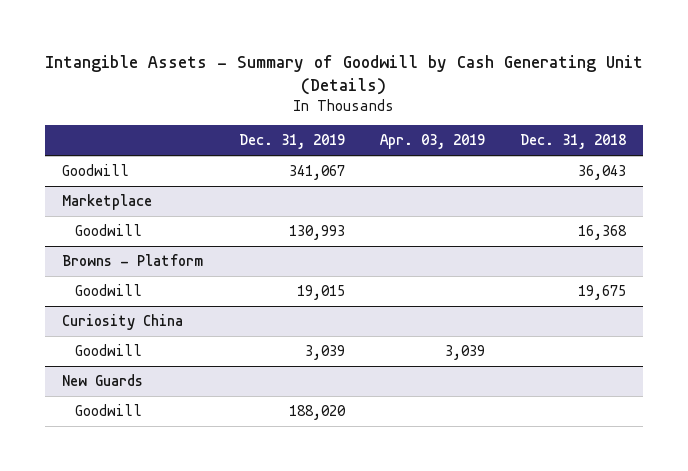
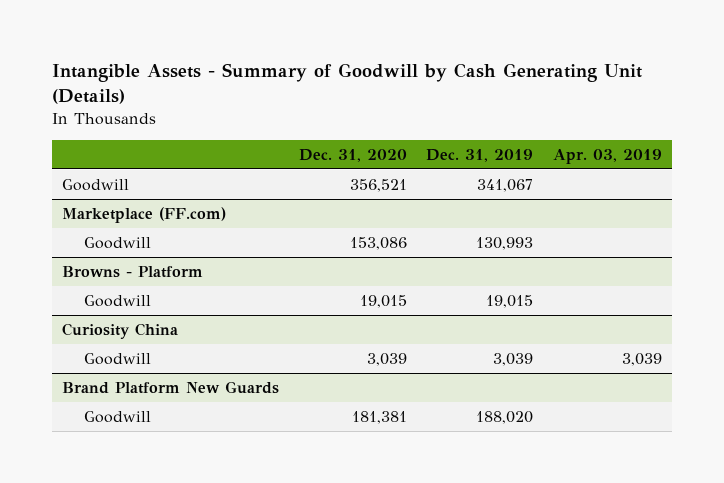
- | Dec. 31, 2019 | Apr. 03, 2019 | Dec. 31, 2018
+ | Dec. 31, 2020 | Dec. 31, 2019 | Apr. 03, 2019
- Marketplace
+ Marketplace (FF.com)
- New Guards
+ Brand Platform New Guards

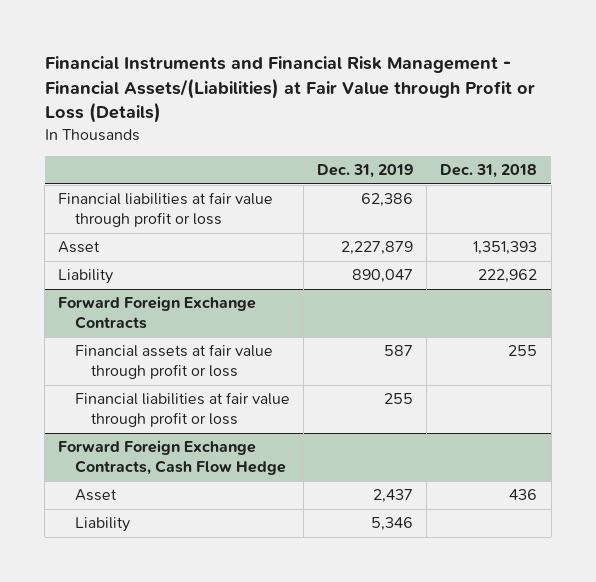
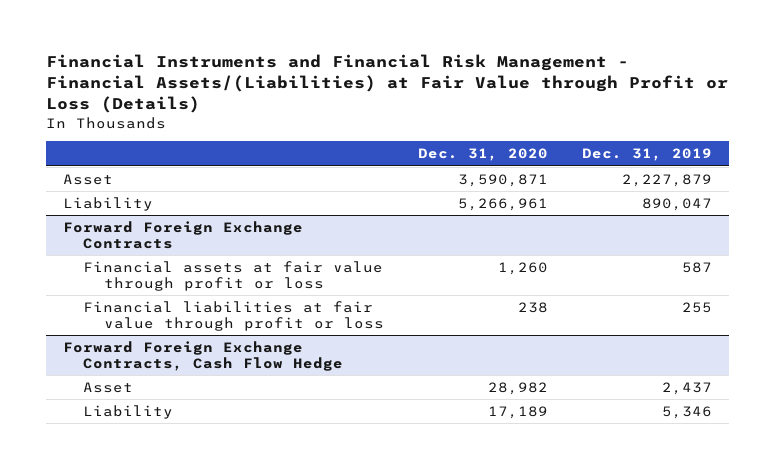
- | Dec. 31, 2019 | Dec. 31, 2018
+ | Dec. 31, 2020 | Dec. 31, 2019
- Financial liabilities at fair value through profit or loss | 62,386 |

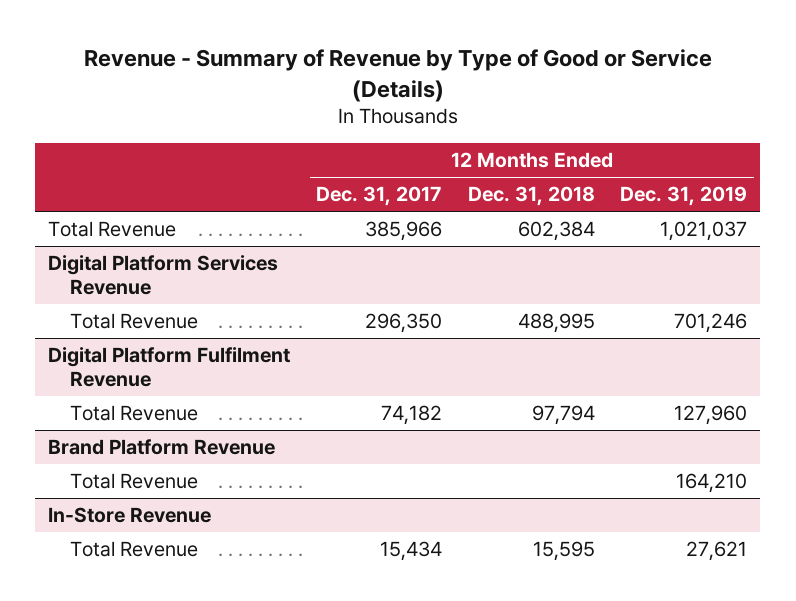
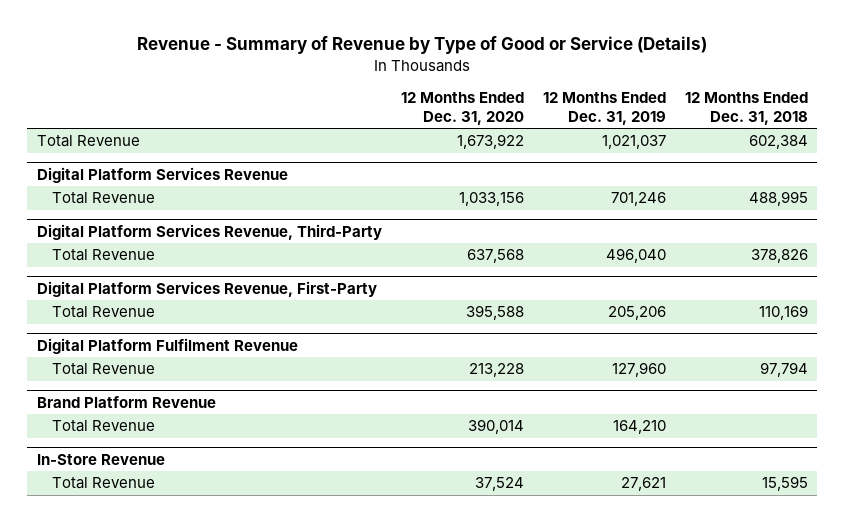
- | 12 Months Ended Dec. 31, 2017 | 12 Months Ended Dec. 31, 2018 | 12 Months Ended Dec. 31, 2019
+ | 12 Months Ended Dec. 31, 2020 | 12 Months Ended Dec. 31, 2019 | 12 Months Ended Dec. 31, 2018
+ Digital Platform Services Revenue, Third-Party
+ Total Revenue | 637,568 | 496,040 | 378,826
+ Digital Platform Services Revenue, First-Party
+ Total Revenue | 395,588 | 205,206 | 110,169

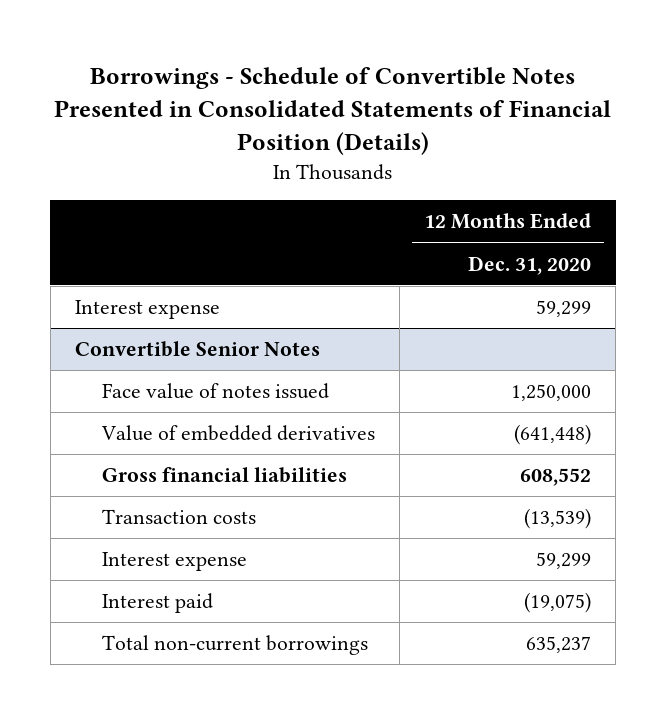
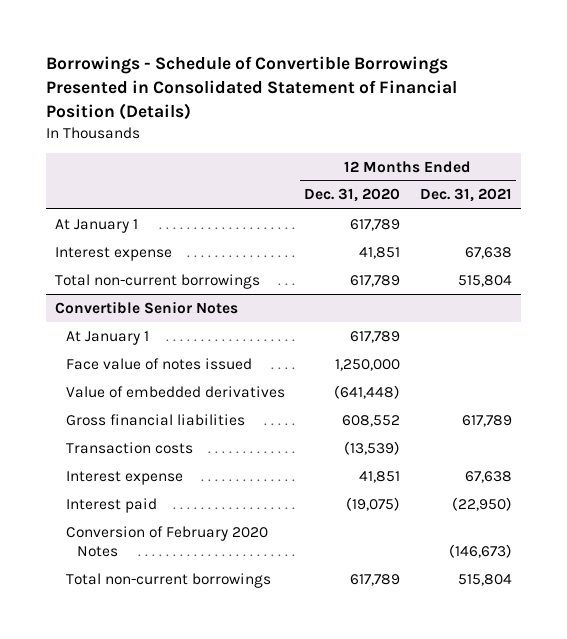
- Borrowings - Schedule of Convertible Notes Presented in Consolidated Statements of Financial Position (Details)
+ Borrowings - Schedule of Convertible Borrowings Presented in Consolidated Statement of Financial Position (Details)
- | 12 Months Ended Dec. 31, 2020
+ | 12 Months Ended Dec. 31, 2020 | 12 Months Ended Dec. 31, 2021
- Interest expense | 59,299
+ At January 1 | 617,789 |
+ Interest expense | 41,851 | 67,638
+ Total non-current borrowings | 617,789 | 515,804
@ Convertible Senior Notes
+ At January 1 | 617,789 |
- Interest expense | 59,299
+ Interest expense | 41,851 | 67,638
- Total non-current borrowings | 635,237
+ Conversion of February 2020 Notes | | (146,673)
+ Total non-current borrowings | 617,789 | 515,804

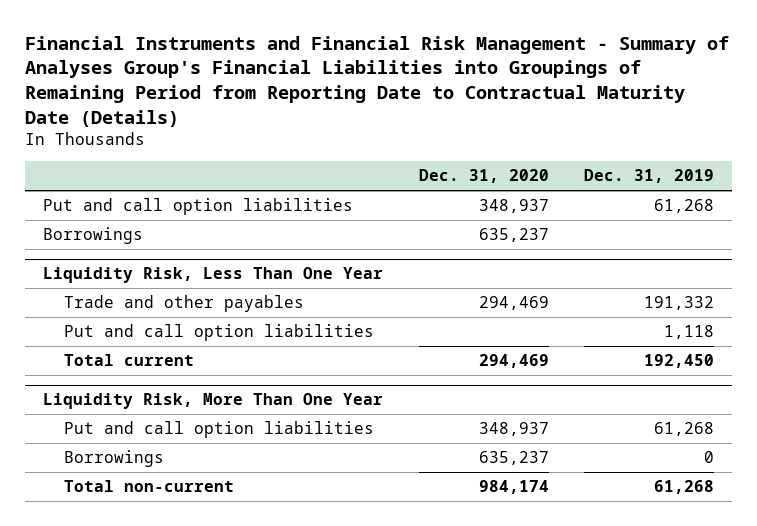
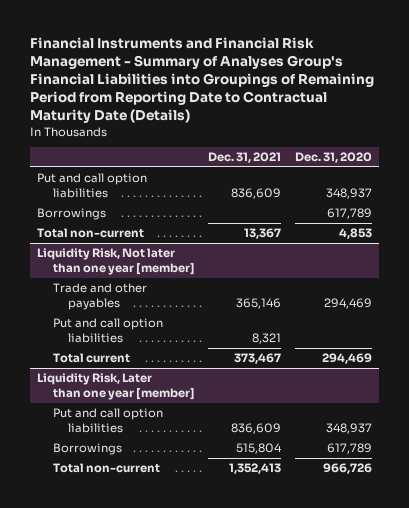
- | Dec. 31, 2020 | Dec. 31, 2019
+ | Dec. 31, 2021 | Dec. 31, 2020
- Borrowings | 635,237 |
- Liquidity Risk, Less Than One Year
+ Borrowings | | 617,789
+ Total non-current | 13,367 | 4,853
+ Liquidity Risk, Not later than one year [member]
- Liquidity Risk, More Than One Year
+ Liquidity Risk, Later than one year [member]
- Borrowings | 635,237 | 0
- Total non-current | 984,174 | 61,268
+ Borrowings | 515,804 | 617,789
+ Total non-current | 1,352,413 | 966,726

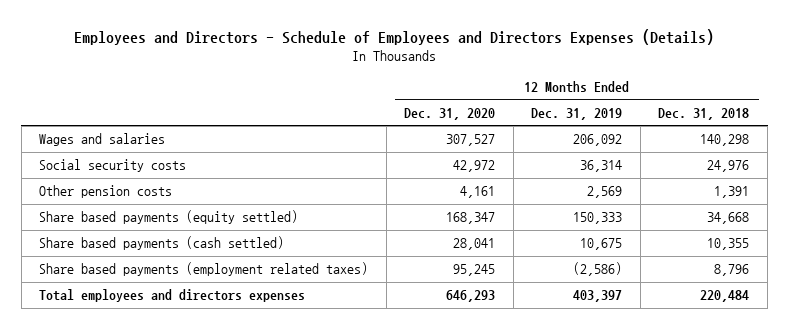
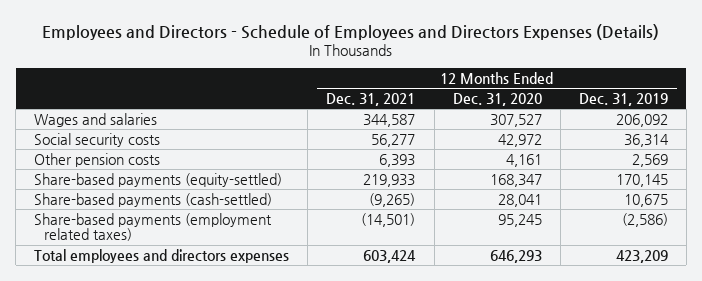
- | 12 Months Ended Dec. 31, 2020 | 12 Months Ended Dec. 31, 2019 | 12 Months Ended Dec. 31, 2018
+ | 12 Months Ended Dec. 31, 2021 | 12 Months Ended Dec. 31, 2020 | 12 Months Ended Dec. 31, 2019
- Share based payments (equity settled) | 168,347 | 150,333 | 34,668
- Share based payments (cash settled) | 28,041 | 10,675 | 10,355
- Share based payments (employment related taxes) | 95,245 | (2,586) | 8,796
- Total employees and directors expenses | 646,293 | 403,397 | 220,484
+ Share-based payments (equity-settled) | 219,933 | 168,347 | 170,145
+ Share-based payments (cash-settled) | (9,265) | 28,041 | 10,675
+ Share-based payments (employment related taxes) | (14,501) | 95,245 | (2,586)
+ Total employees and directors expenses | 603,424 | 646,293 | 423,209

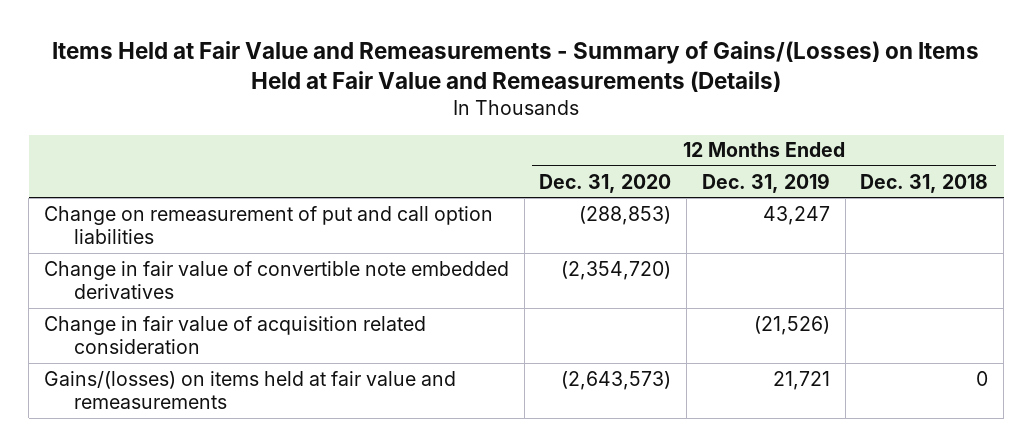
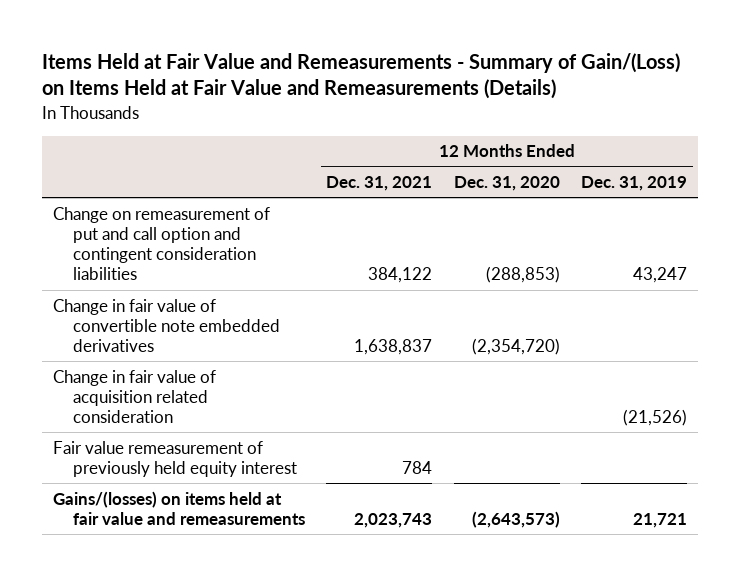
- Items Held at Fair Value and Remeasurements - Summary of Gains/(Losses) on Items Held at Fair Value and Remeasurements (Details)
+ Items Held at Fair Value and Remeasurements - Summary of Gain/(Loss) on Items Held at Fair Value and Remeasurements (Details)
- | 12 Months Ended Dec. 31, 2020 | 12 Months Ended Dec. 31, 2019 | 12 Months Ended Dec. 31, 2018
+ | 12 Months Ended Dec. 31, 2021 | 12 Months Ended Dec. 31, 2020 | 12 Months Ended Dec. 31, 2019
- Change on remeasurement of put and call option liabilities | (288,853) | 43,247 |
+ Change on remeasurement of put and call option and contingent consideration liabilities | 384,122 | (288,853) | 43,247
+ Fair value remeasurement of previously held equity interest | 784 | |

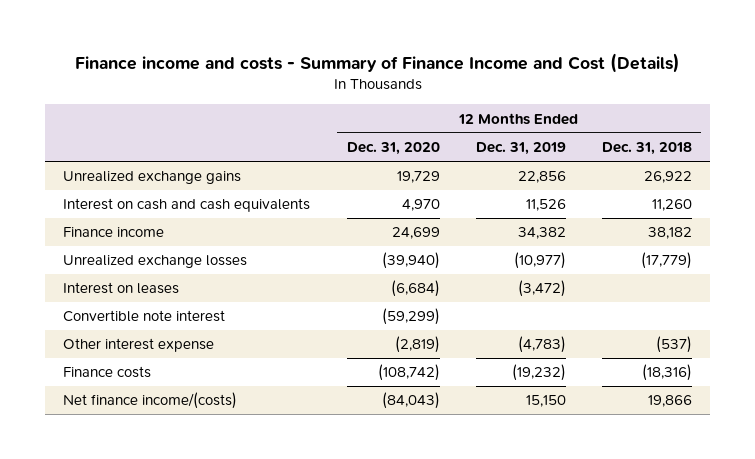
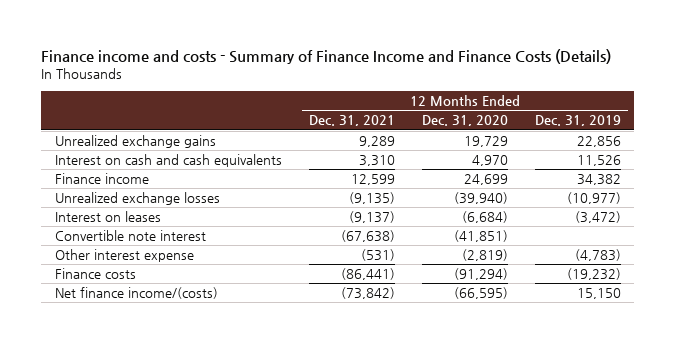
- Finance income and costs - Summary of Finance Income and Cost (Details)
+ Finance income and costs - Summary of Finance Income and Finance Costs (Details)
- | 12 Months Ended Dec. 31, 2020 | 12 Months Ended Dec. 31, 2019 | 12 Months Ended Dec. 31, 2018
+ | 12 Months Ended Dec. 31, 2021 | 12 Months Ended Dec. 31, 2020 | 12 Months Ended Dec. 31, 2019
- Convertible note interest | (59,299) | |
+ Convertible note interest | (67,638) | (41,851) |
- Finance costs | (108,742) | (19,232) | (18,316)
- Net finance income/(costs) | (84,043) | 15,150 | 19,866
+ Finance costs | (86,441) | (91,294) | (19,232)
+ Net finance income/(costs) | (73,842) | (66,595) | 15,150

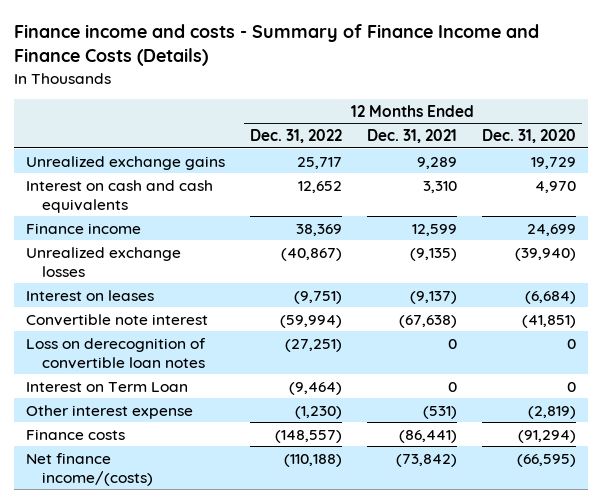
- | 12 Months Ended Dec. 31, 2021 | 12 Months Ended Dec. 31, 2020 | 12 Months Ended Dec. 31, 2019
+ | 12 Months Ended Dec. 31, 2022 | 12 Months Ended Dec. 31, 2021 | 12 Months Ended Dec. 31, 2020
+ Loss on derecognition of convertible loan notes | (27,251) | 0 | 0
+ Interest on Term Loan | (9,464) | 0 | 0

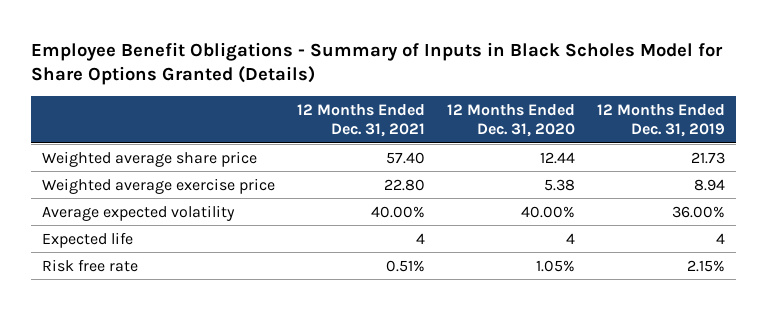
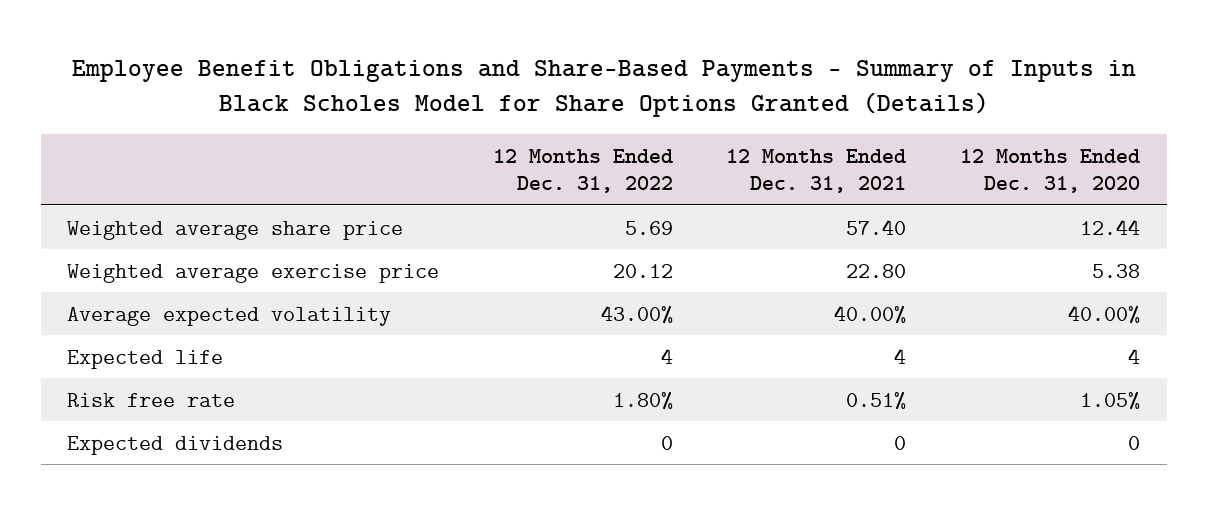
- Employee Benefit Obligations - Summary of Inputs in Black Scholes Model for Share Options Granted (Details)
+ Employee Benefit Obligations and Share-Based Payments - Summary of Inputs in Black Scholes Model for Share Options Granted (Details)
- | 12 Months Ended Dec. 31, 2021 | 12 Months Ended Dec. 31, 2020 | 12 Months Ended Dec. 31, 2019
+ | 12 Months Ended Dec. 31, 2022 | 12 Months Ended Dec. 31, 2021 | 12 Months Ended Dec. 31, 2020
+ Expected dividends | 0 | 0 | 0

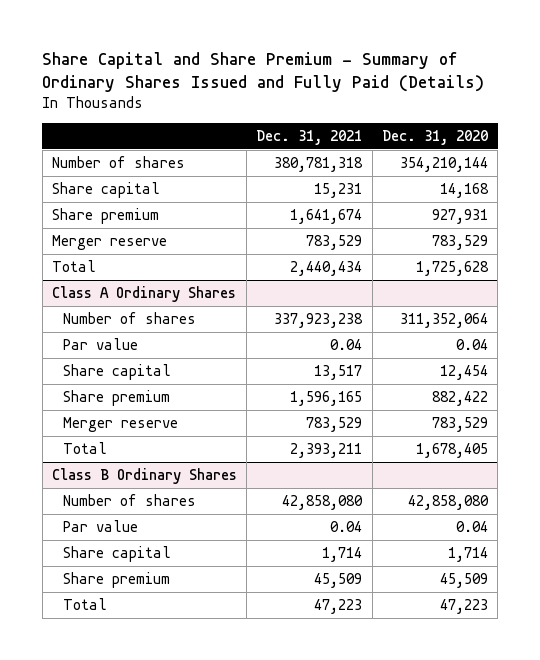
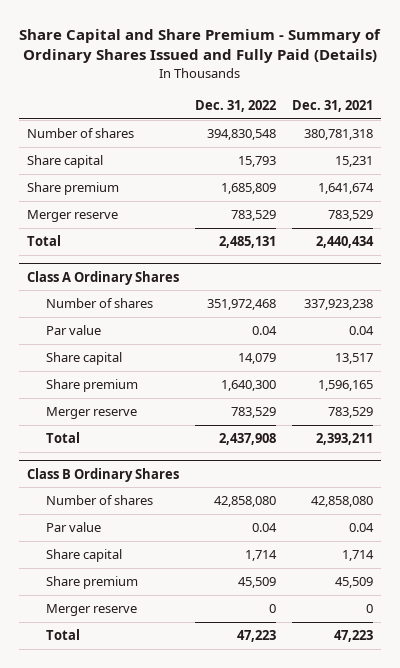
- | Dec. 31, 2021 | Dec. 31, 2020
+ | Dec. 31, 2022 | Dec. 31, 2021
@ Class B Ordinary Shares
+ Merger reserve | 0 | 0

